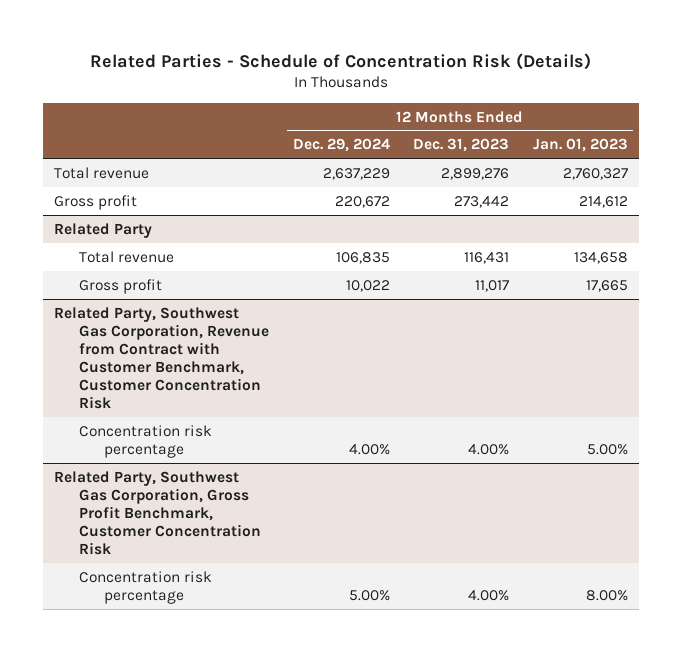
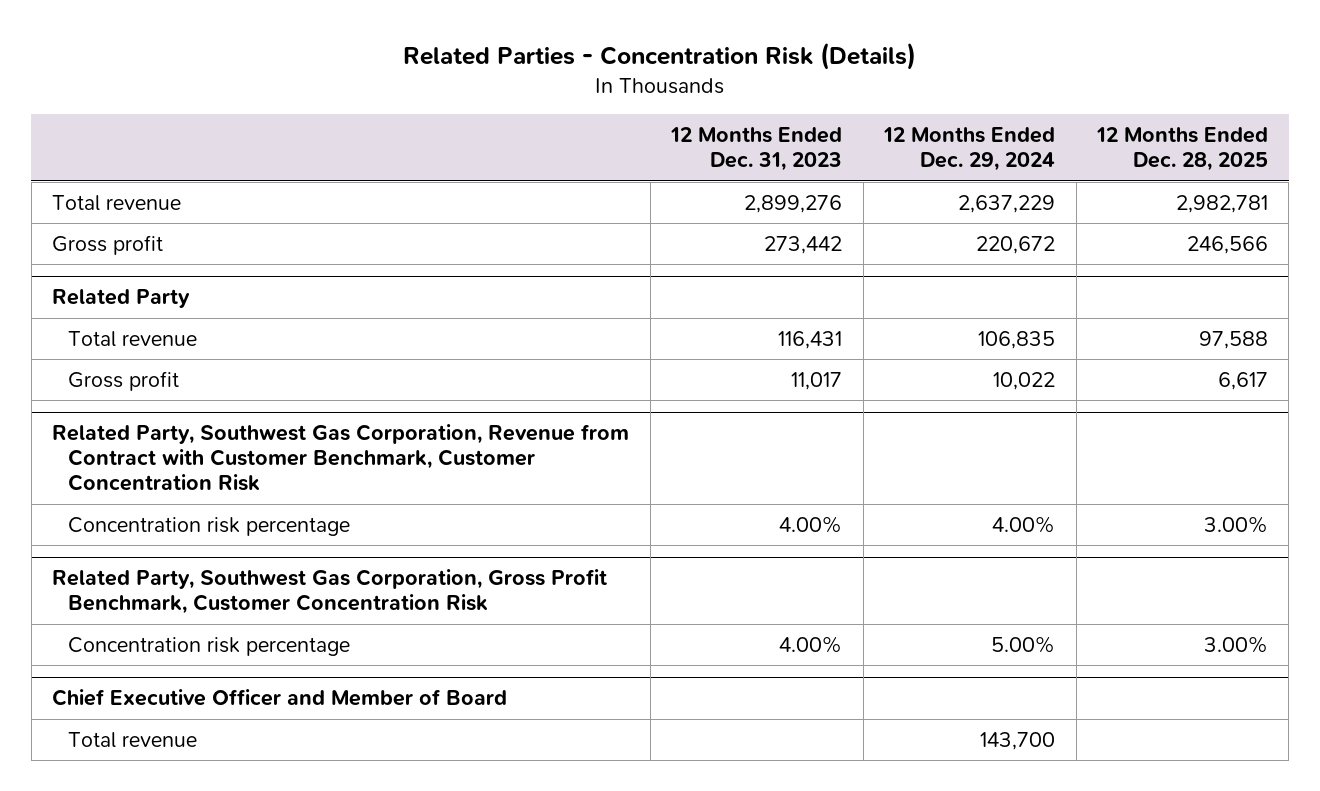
- Related Parties - Schedule of Concentration Risk (Details)
+ Related Parties - Concentration Risk (Details)
- | 12 Months Ended Dec. 29, 2024 | 12 Months Ended Dec. 31, 2023 | 12 Months Ended Jan. 01, 2023
+ | 12 Months Ended Dec. 31, 2023 | 12 Months Ended Dec. 29, 2024 | 12 Months Ended Dec. 28, 2025
+ Chief Executive Officer and Member of Board
+ Total revenue | | 143,700 |

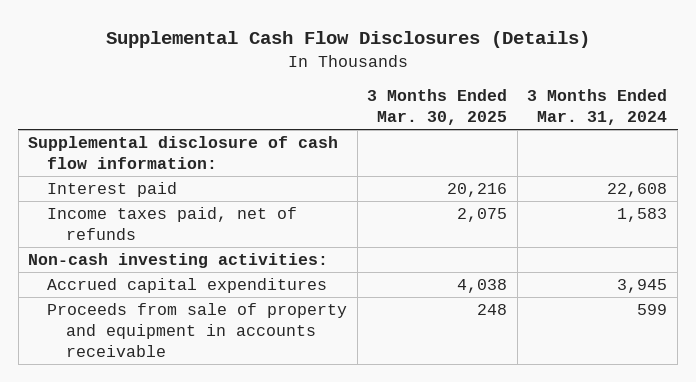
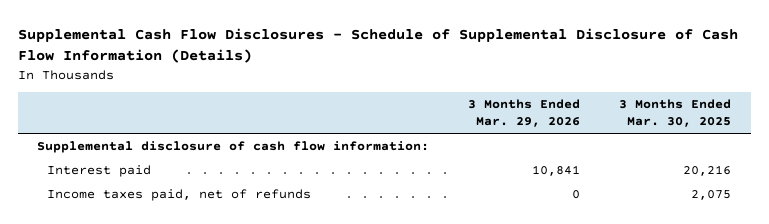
- Supplemental Cash Flow Disclosures (Details)
+ Supplemental Cash Flow Disclosures - Schedule of Supplemental Disclosure of Cash Flow Information (Details)
- | 3 Months Ended Mar. 30, 2025 | 3 Months Ended Mar. 31, 2024
+ | 3 Months Ended Mar. 29, 2026 | 3 Months Ended Mar. 30, 2025
- Non-cash investing activities:
- Accrued capital expenditures | 4,038 | 3,945
- Proceeds from sale of property and equipment in accounts receivable | 248 | 599

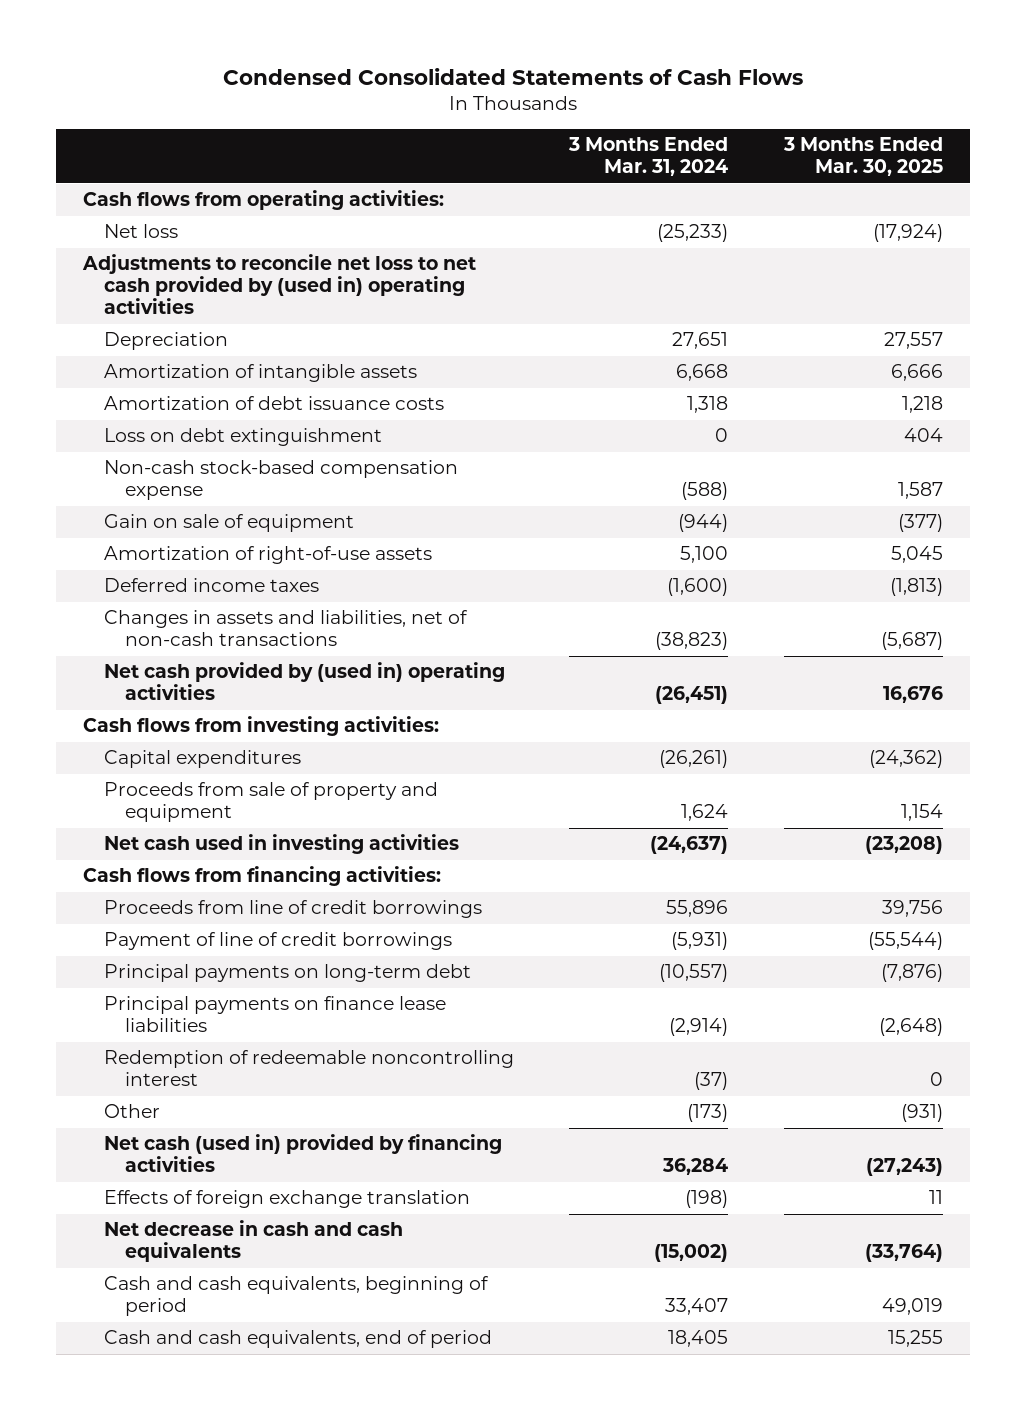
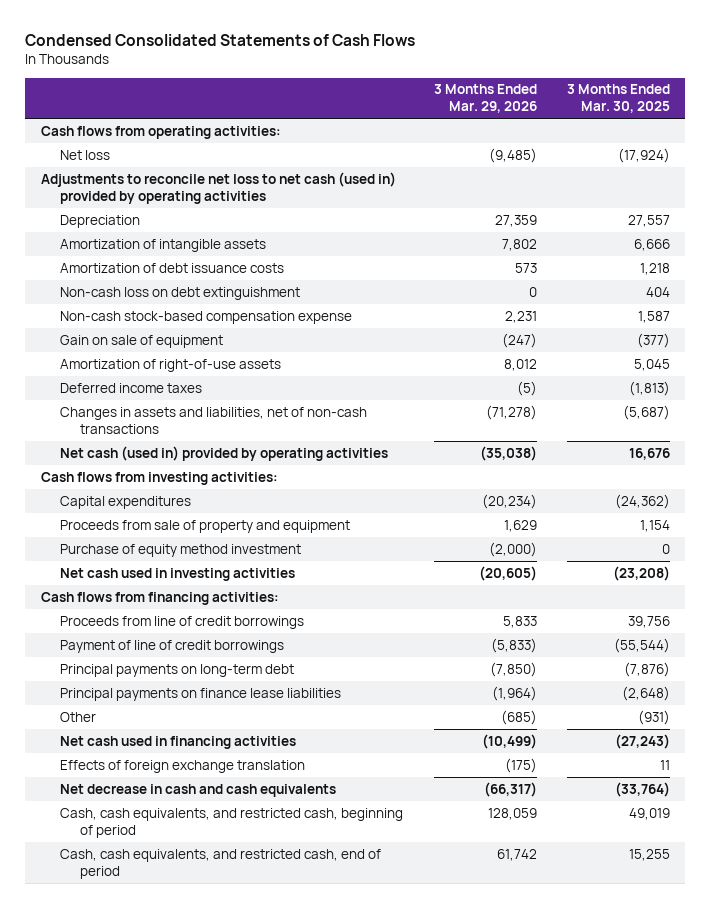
- | 3 Months Ended Mar. 31, 2024 | 3 Months Ended Mar. 30, 2025
+ | 3 Months Ended Mar. 29, 2026 | 3 Months Ended Mar. 30, 2025
- Adjustments to reconcile net loss to net cash provided by (used in) operating activities
+ Adjustments to reconcile net loss to net cash (used in) provided by operating activities
- Loss on debt extinguishment | 0 | 404
+ Non-cash loss on debt extinguishment | 0 | 404
- Net cash provided by (used in) operating activities | (26,451) | 16,676
+ Net cash (used in) provided by operating activities | (35,038) | 16,676
+ Purchase of equity method investment | (2,000) | 0
- Redemption of redeemable noncontrolling interest | (37) | 0
- Net cash (used in) provided by financing activities | 36,284 | (27,243)
+ Net cash used in financing activities | (10,499) | (27,243)
- Cash and cash equivalents, beginning of period | 33,407 | 49,019
- Cash and cash equivalents, end of period | 18,405 | 15,255
+ Cash, cash equivalents, and restricted cash, beginning of period | 128,059 | 49,019
+ Cash, cash equivalents, and restricted cash, end of period | 61,742 | 15,255

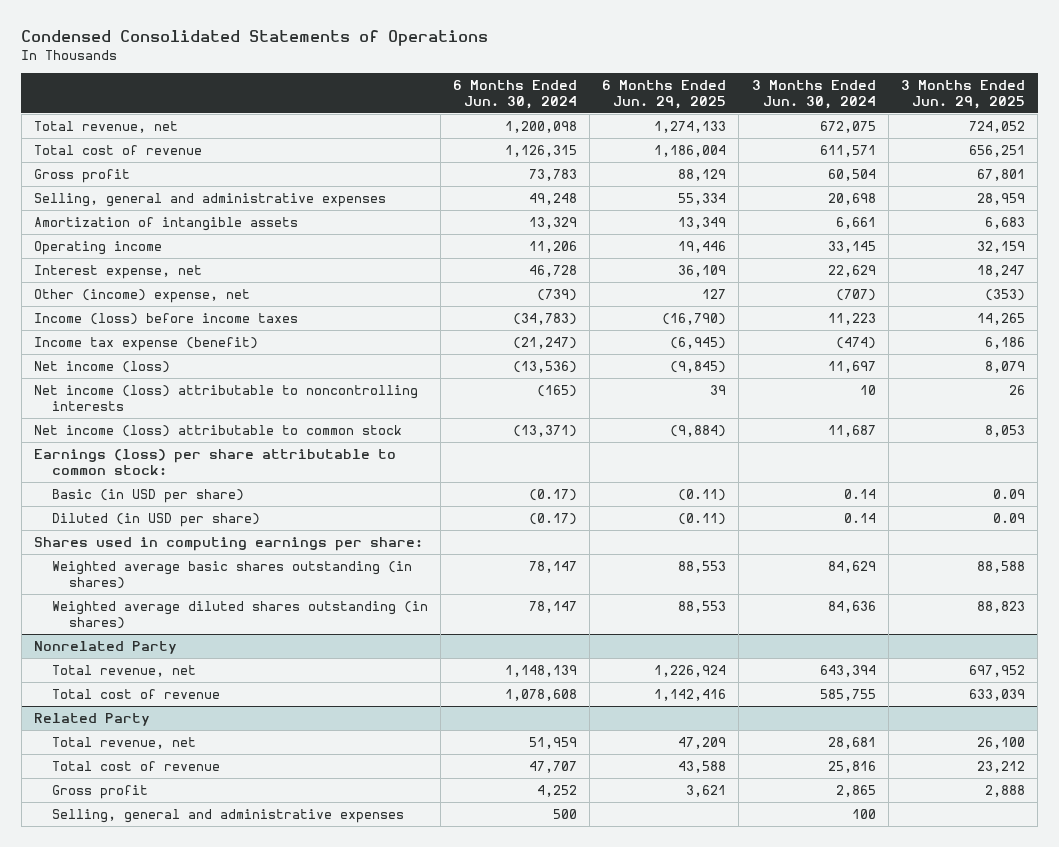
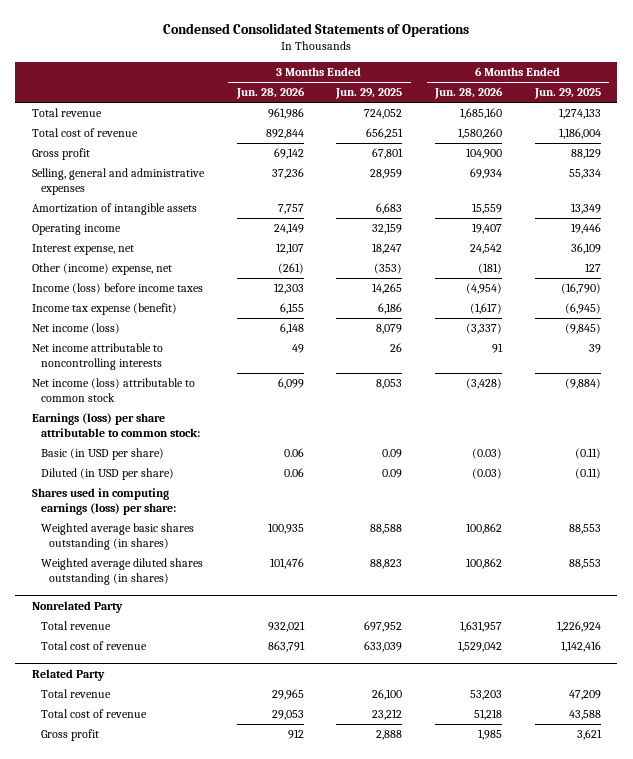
- | 6 Months Ended Jun. 30, 2024 | 6 Months Ended Jun. 29, 2025 | 3 Months Ended Jun. 30, 2024 | 3 Months Ended Jun. 29, 2025
+ | 3 Months Ended Jun. 28, 2026 | 3 Months Ended Jun. 29, 2025 | 6 Months Ended Jun. 28, 2026 | 6 Months Ended Jun. 29, 2025
- Total revenue, net | 1,200,098 | 1,274,133 | 672,075 | 724,052
+ Total revenue | 961,986 | 724,052 | 1,685,160 | 1,274,133
- Net income (loss) attributable to noncontrolling interests | (165) | 39 | 10 | 26
+ Net income attributable to noncontrolling interests | 49 | 26 | 91 | 39
- Shares used in computing earnings per share:
+ Shares used in computing earnings (loss) per share:
@ Nonrelated Party
- Total revenue, net | 1,148,139 | 1,226,924 | 643,394 | 697,952
+ Total revenue | 932,021 | 697,952 | 1,631,957 | 1,226,924
@ Related Party
- Total revenue, net | 51,959 | 47,209 | 28,681 | 26,100
+ Total revenue | 29,965 | 26,100 | 53,203 | 47,209
- Selling, general and administrative expenses | 500 | | 100 |

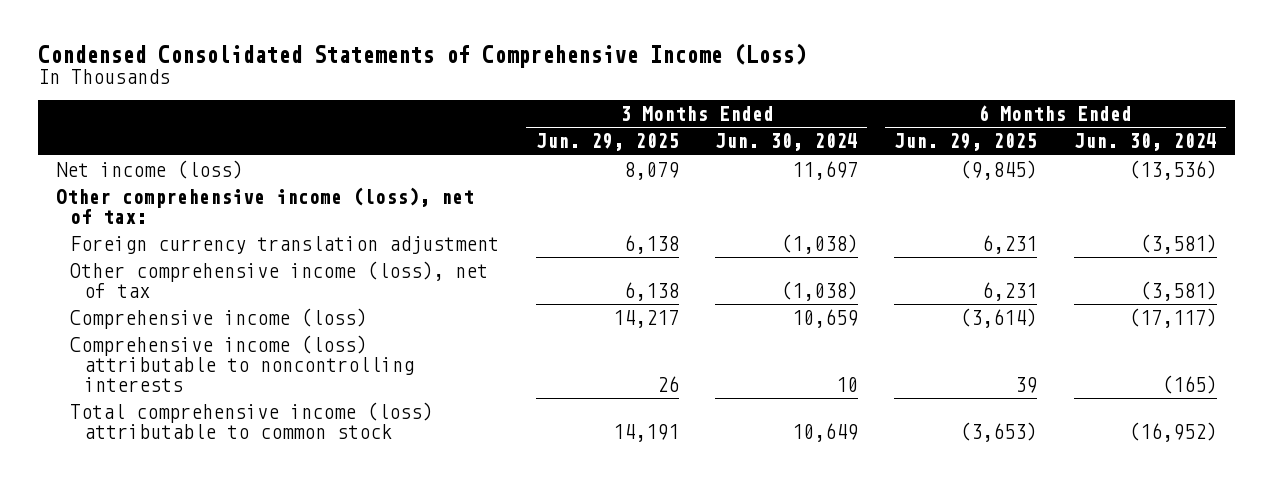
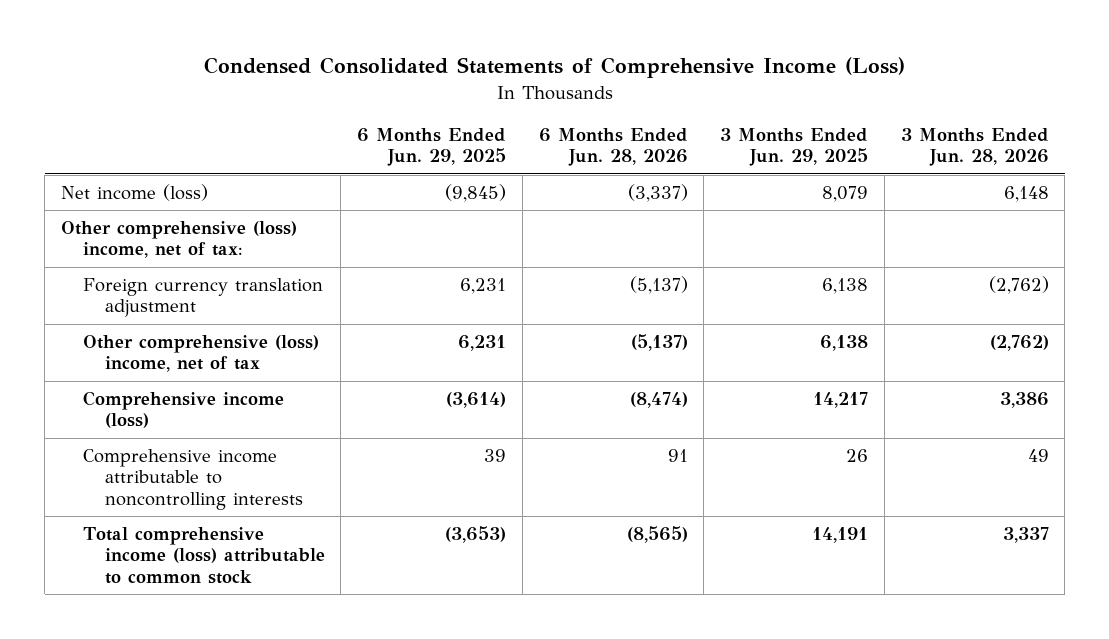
- | 3 Months Ended Jun. 29, 2025 | 3 Months Ended Jun. 30, 2024 | 6 Months Ended Jun. 29, 2025 | 6 Months Ended Jun. 30, 2024
+ | 6 Months Ended Jun. 29, 2025 | 6 Months Ended Jun. 28, 2026 | 3 Months Ended Jun. 29, 2025 | 3 Months Ended Jun. 28, 2026
- Other comprehensive income (loss), net of tax:
+ Other comprehensive (loss) income, net of tax:
- Other comprehensive income (loss), net of tax | 6,138 | (1,038) | 6,231 | (3,581)
+ Other comprehensive (loss) income, net of tax | 6,231 | (5,137) | 6,138 | (2,762)
- Comprehensive income (loss) attributable to noncontrolling interests | 26 | 10 | 39 | (165)
+ Comprehensive income attributable to noncontrolling interests | 39 | 91 | 26 | 49

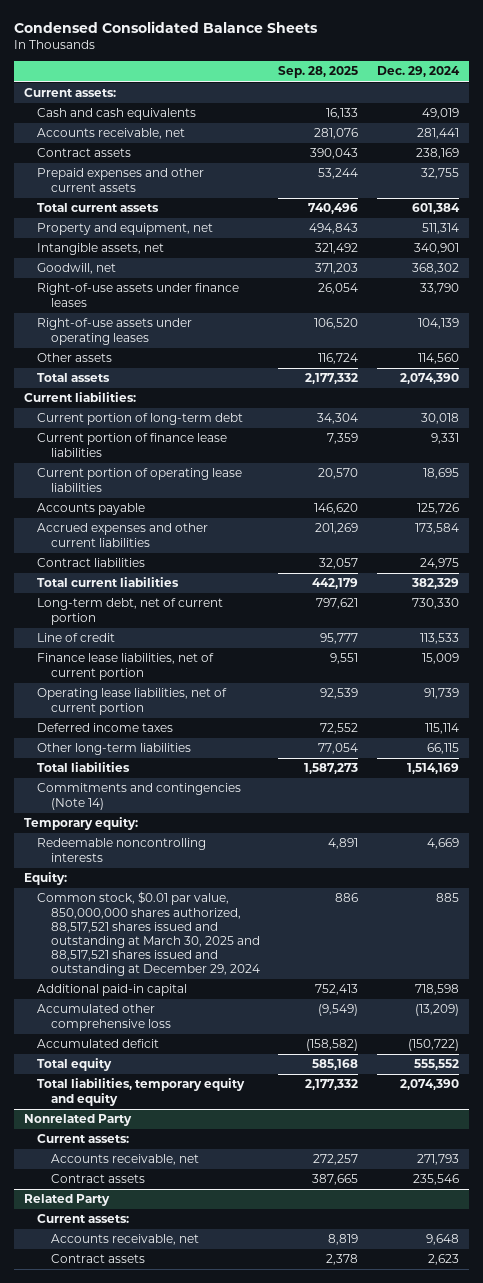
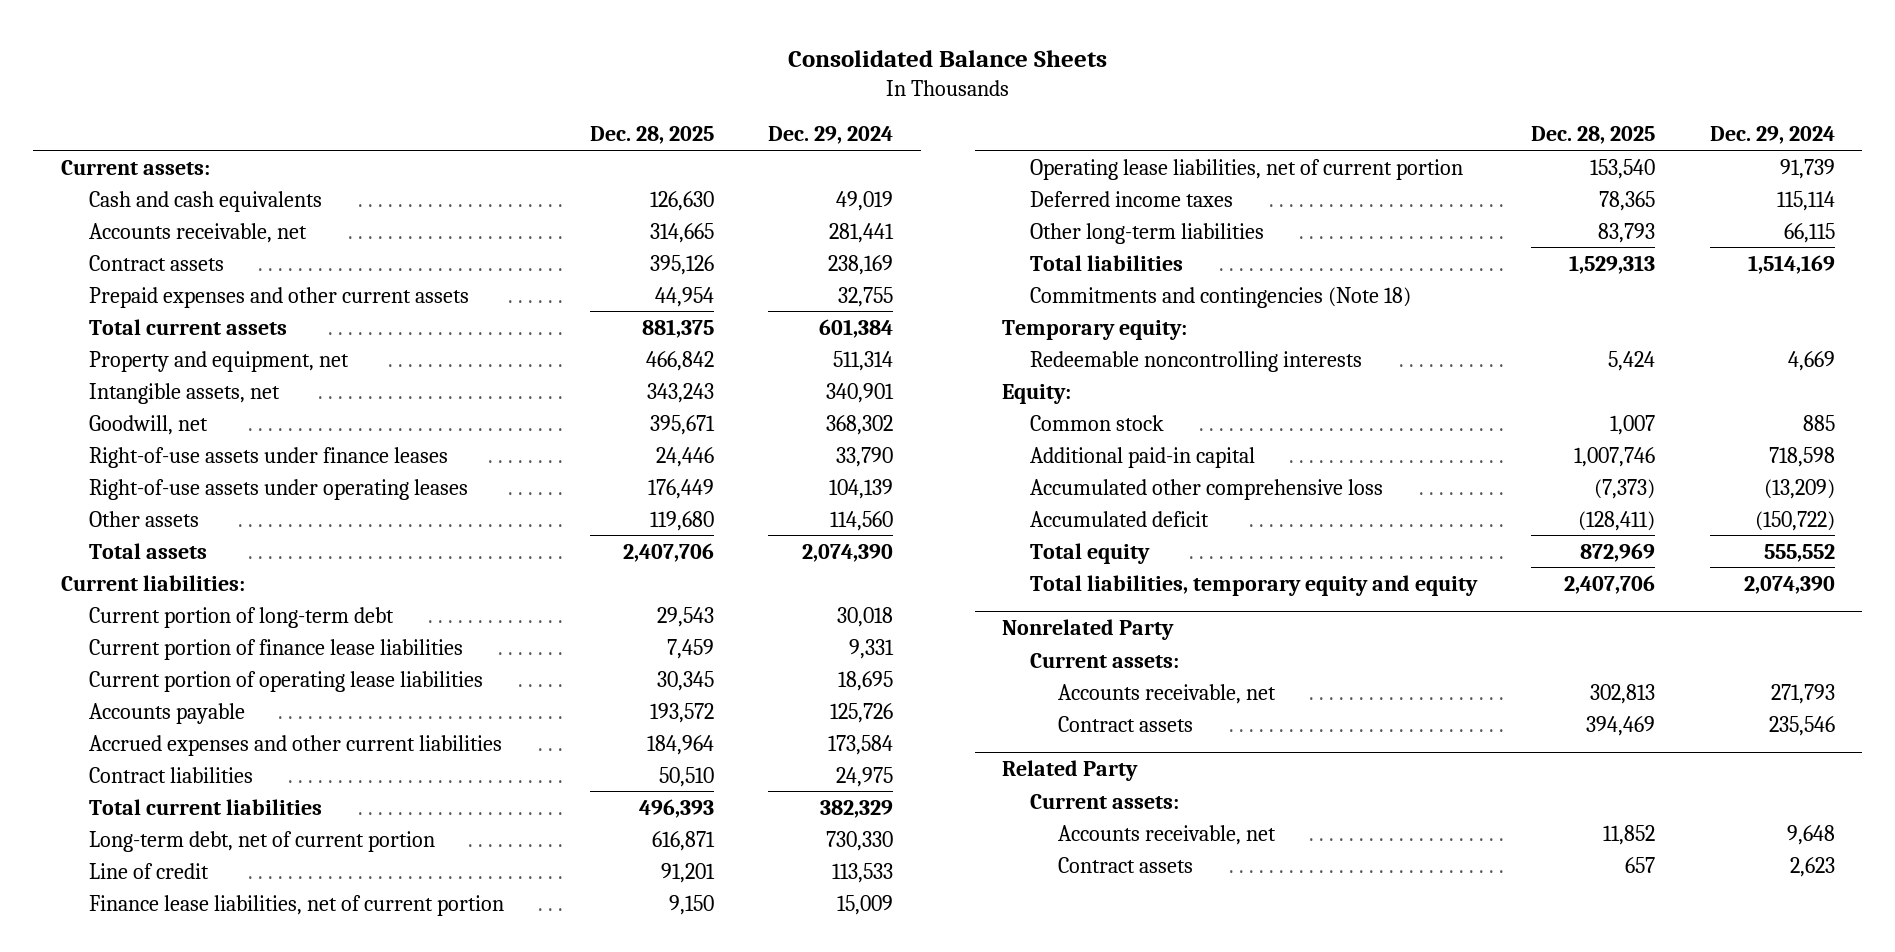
- Condensed Consolidated Balance Sheets
+ Consolidated Balance Sheets
- | Sep. 28, 2025 | Dec. 29, 2024
+ | Dec. 28, 2025 | Dec. 29, 2024
- Commitments and contingencies (Note 14)
+ Commitments and contingencies (Note 18)
- Common stock, $0.01 par value, 850,000,000 shares authorized, 88,517,521 shares issued and outstanding at March 30, 2025 and 88,517,521 shares issued and outstanding at December 29, 2024 | 886 | 885
+ Common stock | 1,007 | 885

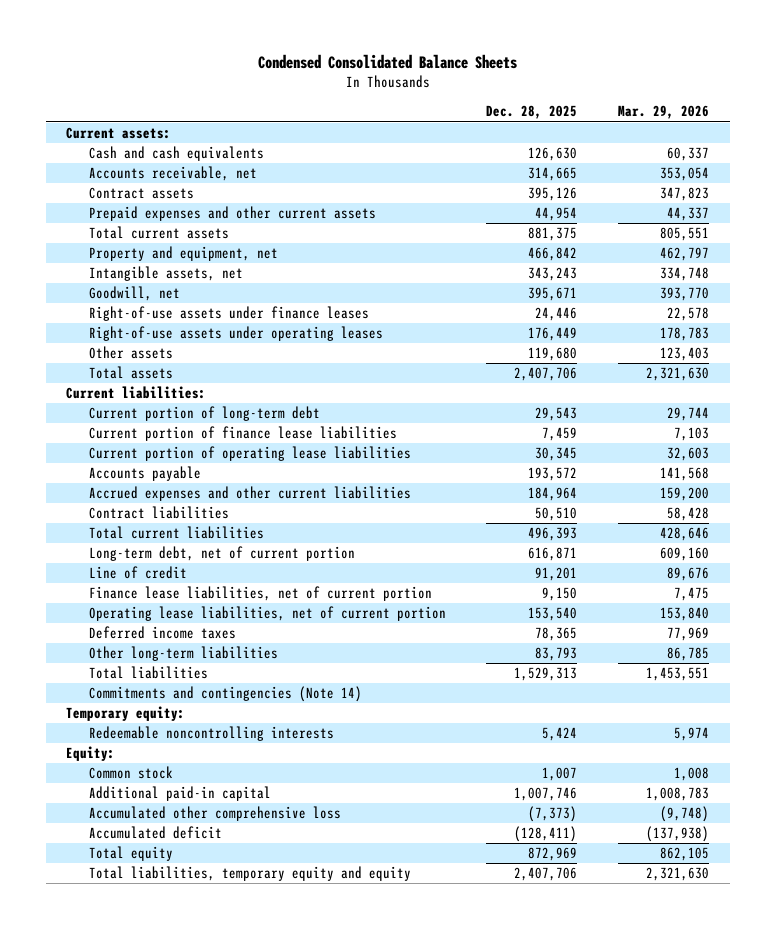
- Consolidated Balance Sheets
+ Condensed Consolidated Balance Sheets
- | Dec. 28, 2025 | Dec. 29, 2024
+ | Dec. 28, 2025 | Mar. 29, 2026
- Commitments and contingencies (Note 18)
+ Commitments and contingencies (Note 14)
- Nonrelated Party
- Current assets:
- Accounts receivable, net | 302,813 | 271,793
- Contract assets | 394,469 | 235,546
- Related Party
- Current assets:
- Accounts receivable, net | 11,852 | 9,648
- Contract assets | 657 | 2,623

